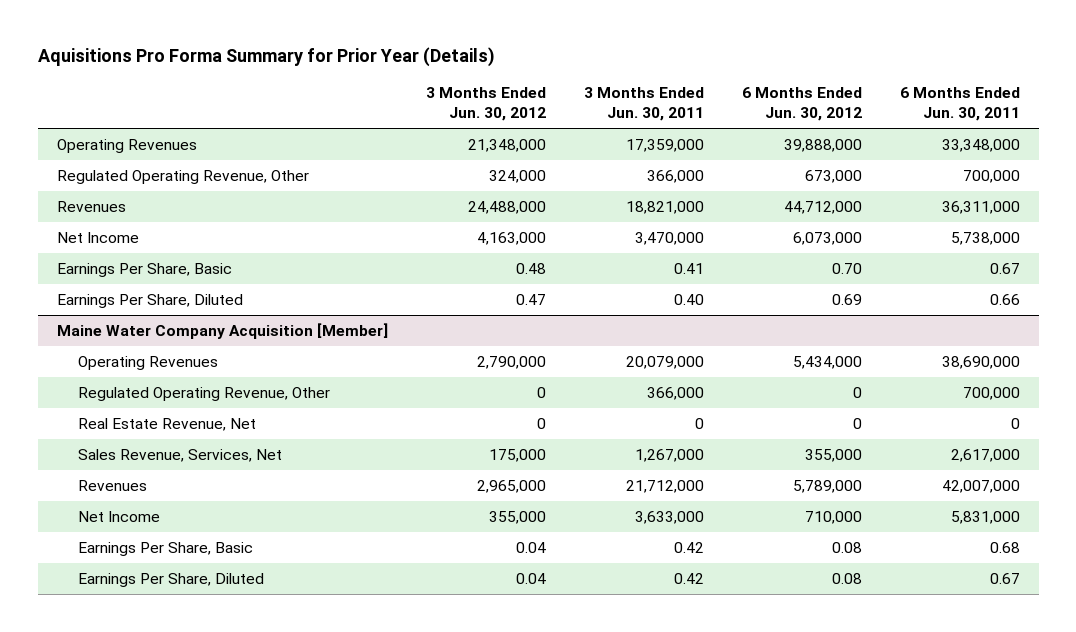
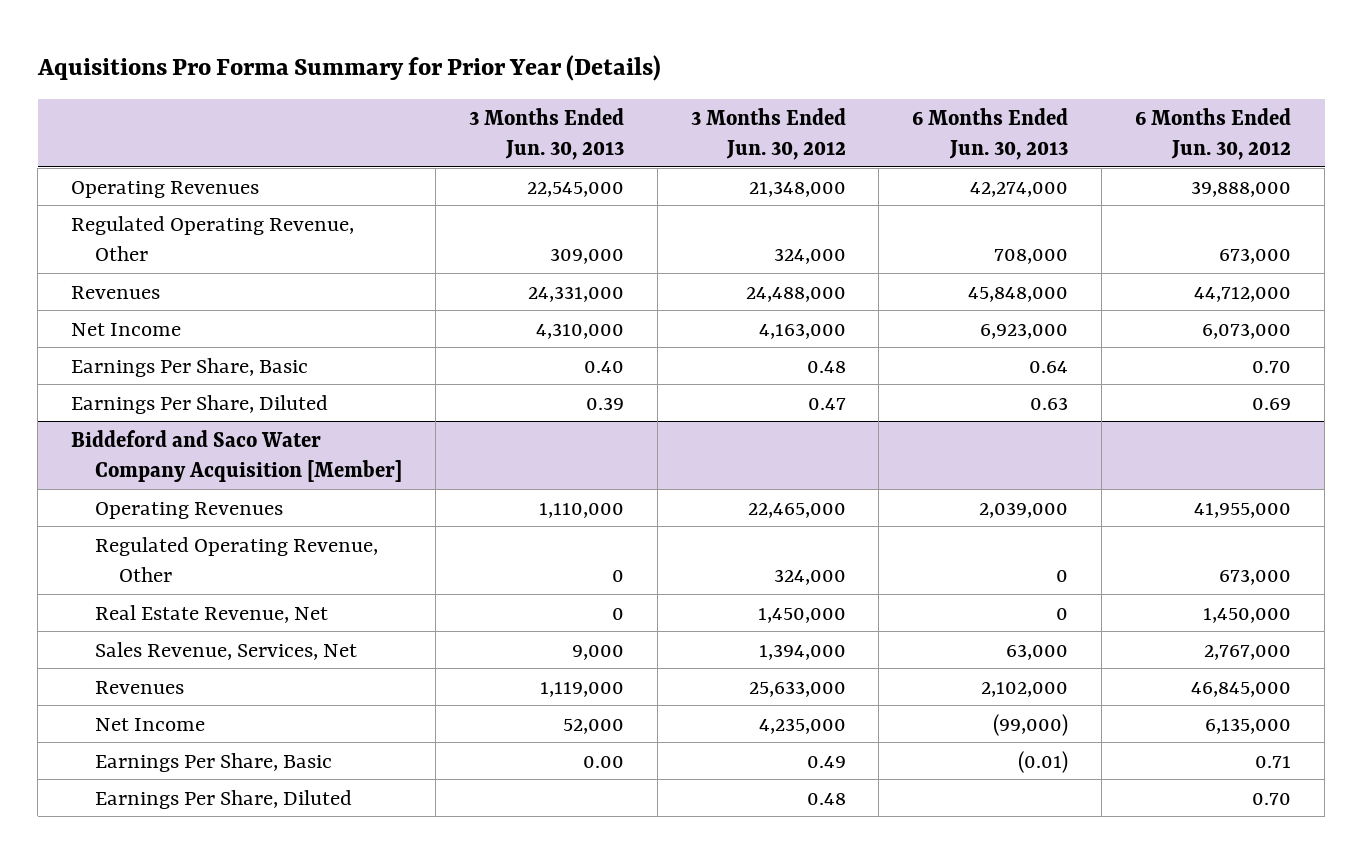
- | 3 Months Ended Jun. 30, 2012 | 3 Months Ended Jun. 30, 2011 | 6 Months Ended Jun. 30, 2012 | 6 Months Ended Jun. 30, 2011
+ | 3 Months Ended Jun. 30, 2013 | 3 Months Ended Jun. 30, 2012 | 6 Months Ended Jun. 30, 2013 | 6 Months Ended Jun. 30, 2012
- Maine Water Company Acquisition [Member]
- Operating Revenues | 2,790,000 | 20,079,000 | 5,434,000 | 38,690,000
- Regulated Operating Revenue, Other | 0 | 366,000 | 0 | 700,000
- Real Estate Revenue, Net | 0 | 0 | 0 | 0
- Sales Revenue, Services, Net | 175,000 | 1,267,000 | 355,000 | 2,617,000
- Revenues | 2,965,000 | 21,712,000 | 5,789,000 | 42,007,000
- Net Income | 355,000 | 3,633,000 | 710,000 | 5,831,000
- Earnings Per Share, Basic | 0.04 | 0.42 | 0.08 | 0.68
- Earnings Per Share, Diluted | 0.04 | 0.42 | 0.08 | 0.67
+ Biddeford and Saco Water Company Acquisition [Member]
+ Operating Revenues | 1,110,000 | 22,465,000 | 2,039,000 | 41,955,000
+ Regulated Operating Revenue, Other | 0 | 324,000 | 0 | 673,000
+ Real Estate Revenue, Net | 0 | 1,450,000 | 0 | 1,450,000
+ Sales Revenue, Services, Net | 9,000 | 1,394,000 | 63,000 | 2,767,000
+ Revenues | 1,119,000 | 25,633,000 | 2,102,000 | 46,845,000
+ Net Income | 52,000 | 4,235,000 | (99,000) | 6,135,000
+ Earnings Per Share, Basic | 0.00 | 0.49 | (0.01) | 0.71
+ Earnings Per Share, Diluted | | 0.48 | | 0.70

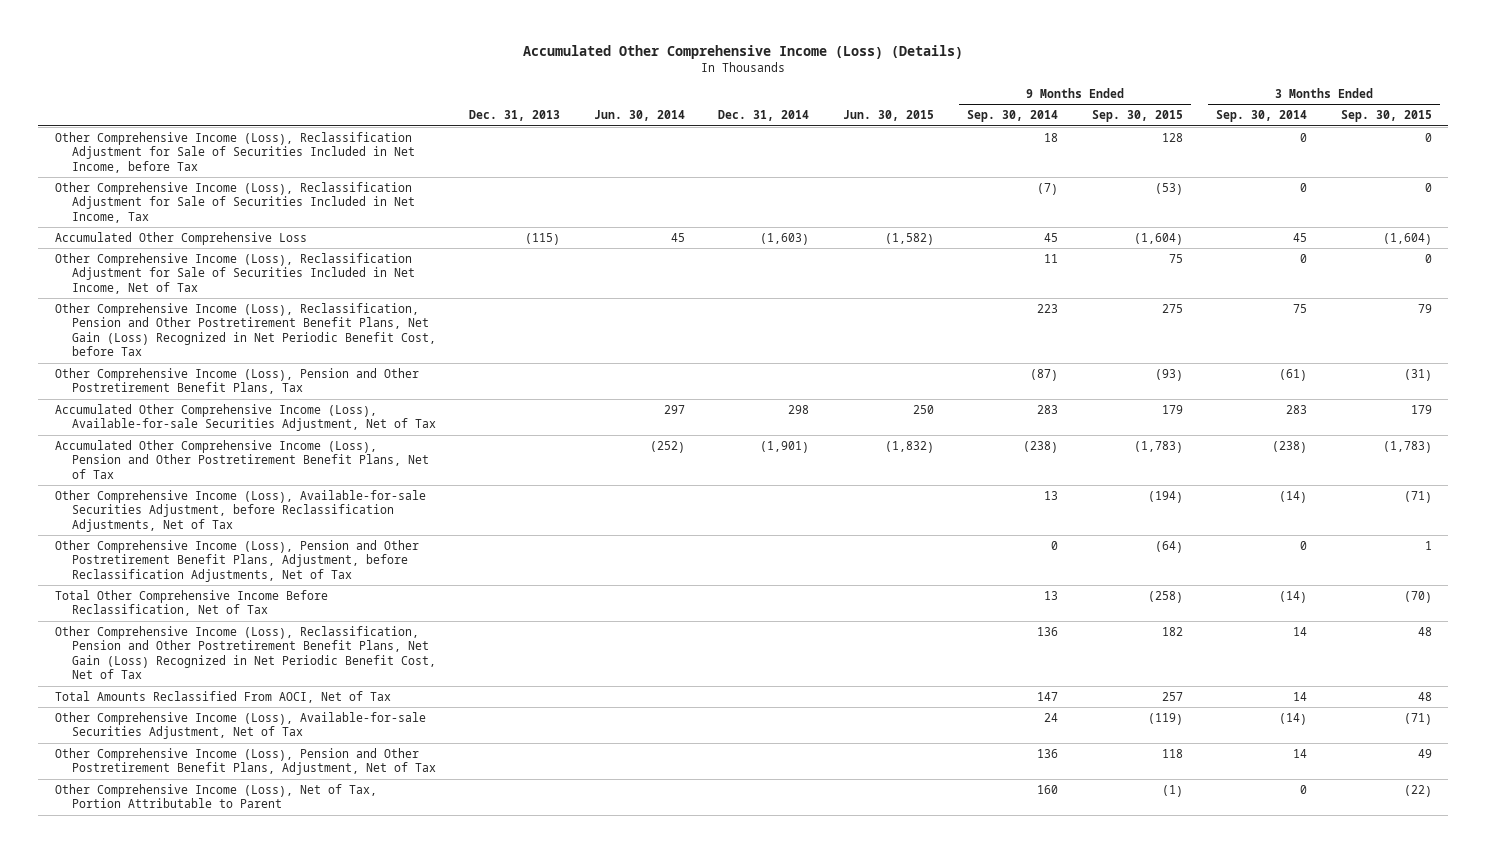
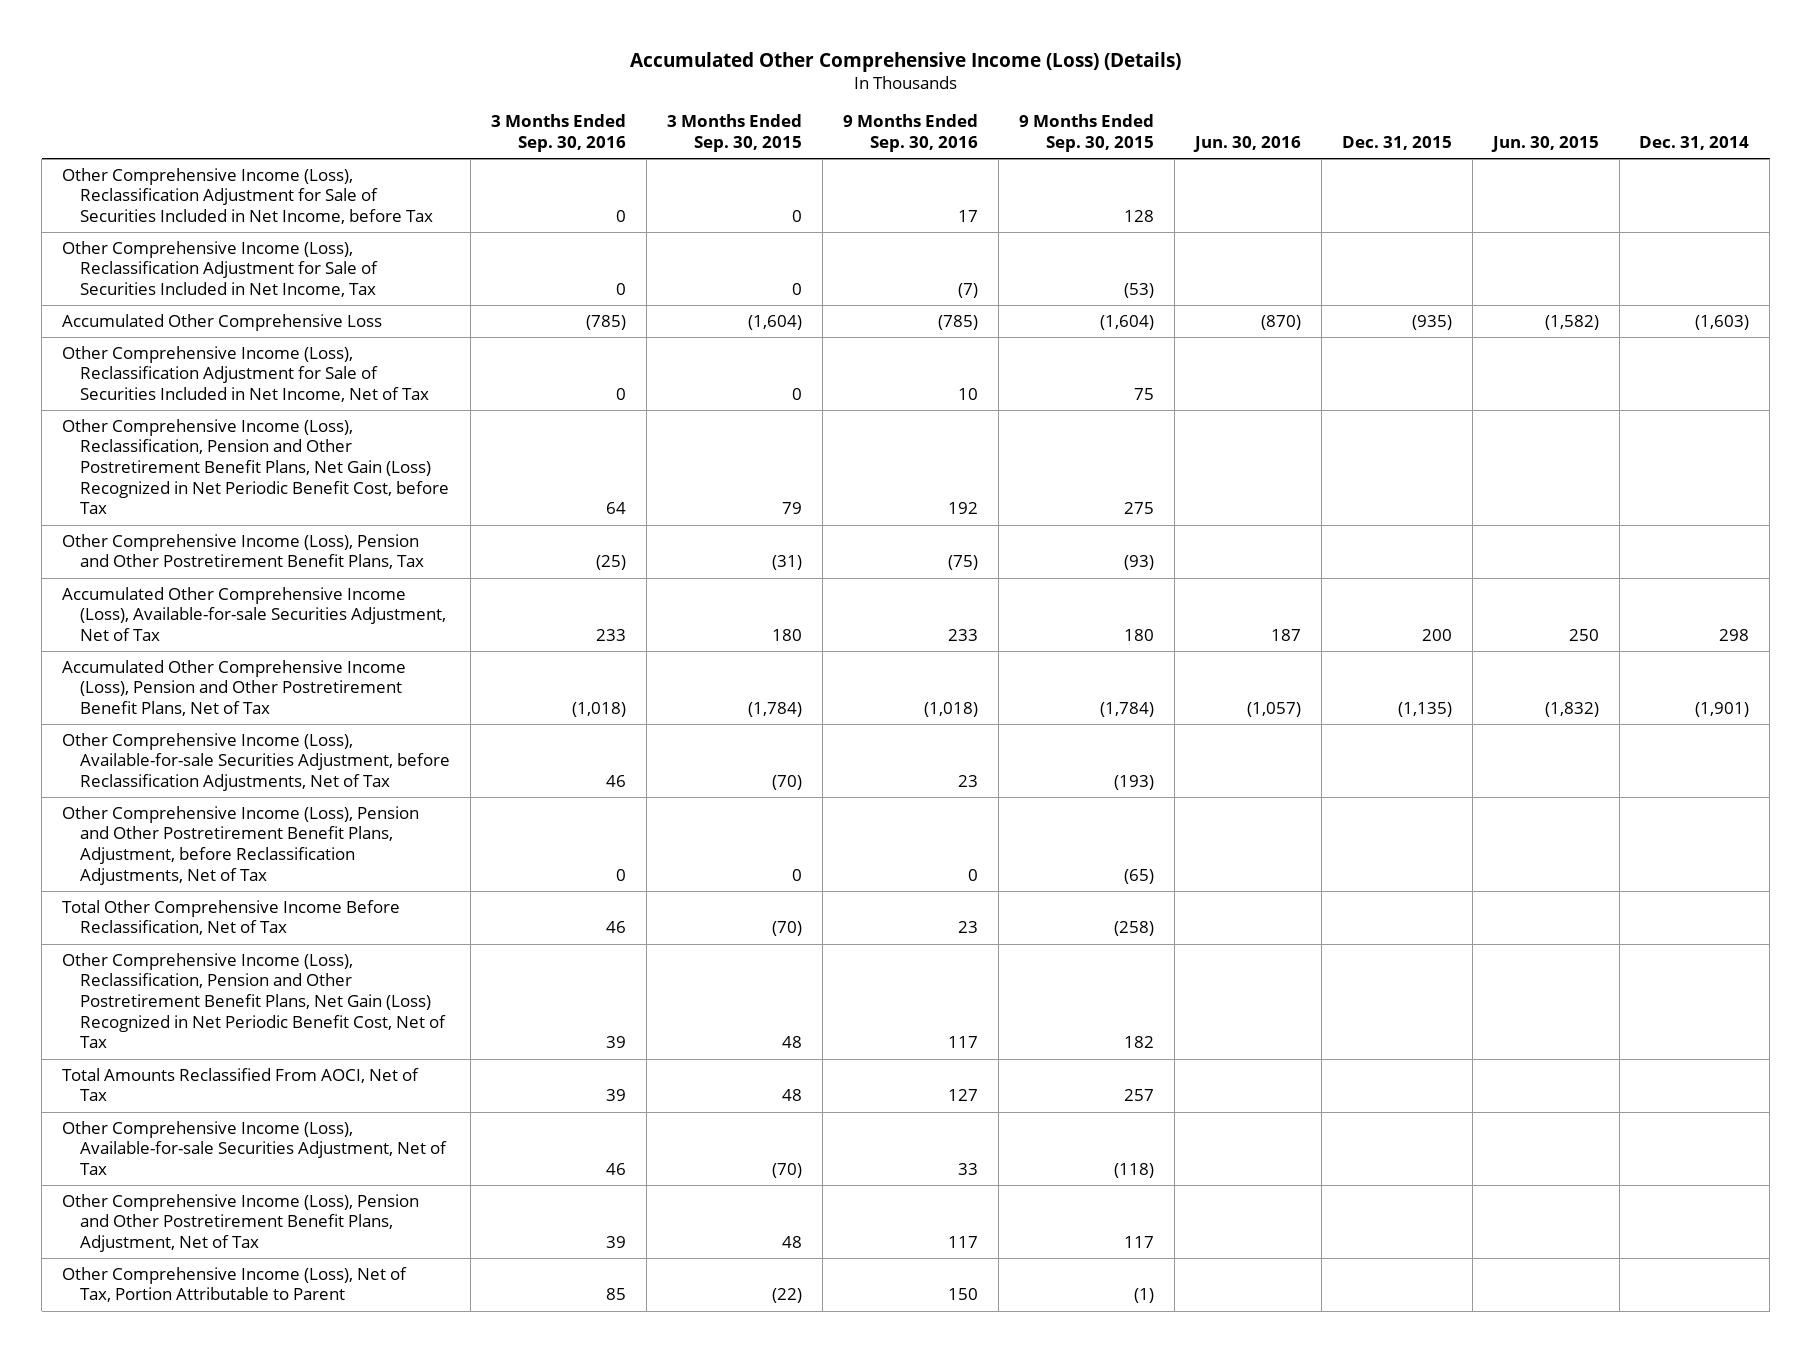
- | Dec. 31, 2013 | Jun. 30, 2014 | Dec. 31, 2014 | Jun. 30, 2015 | 9 Months Ended Sep. 30, 2014 | 9 Months Ended Sep. 30, 2015 | 3 Months Ended Sep. 30, 2014 | 3 Months Ended Sep. 30, 2015
+ | 3 Months Ended Sep. 30, 2016 | 3 Months Ended Sep. 30, 2015 | 9 Months Ended Sep. 30, 2016 | 9 Months Ended Sep. 30, 2015 | Jun. 30, 2016 | Dec. 31, 2015 | Jun. 30, 2015 | Dec. 31, 2014
- Accumulated Other Comprehensive Income (Loss), Available-for-sale Securities Adjustment, Net of Tax | | 297 | 298 | 250 | 283 | 179 | 283 | 179
- Accumulated Other Comprehensive Income (Loss), Pension and Other Postretirement Benefit Plans, Net of Tax | | (252) | (1,901) | (1,832) | (238) | (1,783) | (238) | (1,783)
- Other Comprehensive Income (Loss), Available-for-sale Securities Adjustment, before Reclassification Adjustments, Net of Tax | | | | | 13 | (194) | (14) | (71)
- Other Comprehensive Income (Loss), Pension and Other Postretirement Benefit Plans, Adjustment, before Reclassification Adjustments, Net of Tax | | | | | 0 | (64) | 0 | 1
+ Accumulated Other Comprehensive Income (Loss), Available-for-sale Securities Adjustment, Net of Tax | 233 | 180 | 233 | 180 | 187 | 200 | 250 | 298
+ Accumulated Other Comprehensive Income (Loss), Pension and Other Postretirement Benefit Plans, Net of Tax | (1,018) | (1,784) | (1,018) | (1,784) | (1,057) | (1,135) | (1,832) | (1,901)
+ Other Comprehensive Income (Loss), Available-for-sale Securities Adjustment, before Reclassification Adjustments, Net of Tax | 46 | (70) | 23 | (193) | | | |
+ Other Comprehensive Income (Loss), Pension and Other Postretirement Benefit Plans, Adjustment, before Reclassification Adjustments, Net of Tax | 0 | 0 | 0 | (65) | | | |
- Other Comprehensive Income (Loss), Available-for-sale Securities Adjustment, Net of Tax | | | | | 24 | (119) | (14) | (71)
- Other Comprehensive Income (Loss), Pension and Other Postretirement Benefit Plans, Adjustment, Net of Tax | | | | | 136 | 118 | 14 | 49
+ Other Comprehensive Income (Loss), Available-for-sale Securities Adjustment, Net of Tax | 46 | (70) | 33 | (118) | | | |
+ Other Comprehensive Income (Loss), Pension and Other Postretirement Benefit Plans, Adjustment, Net of Tax | 39 | 48 | 117 | 117 | | | |

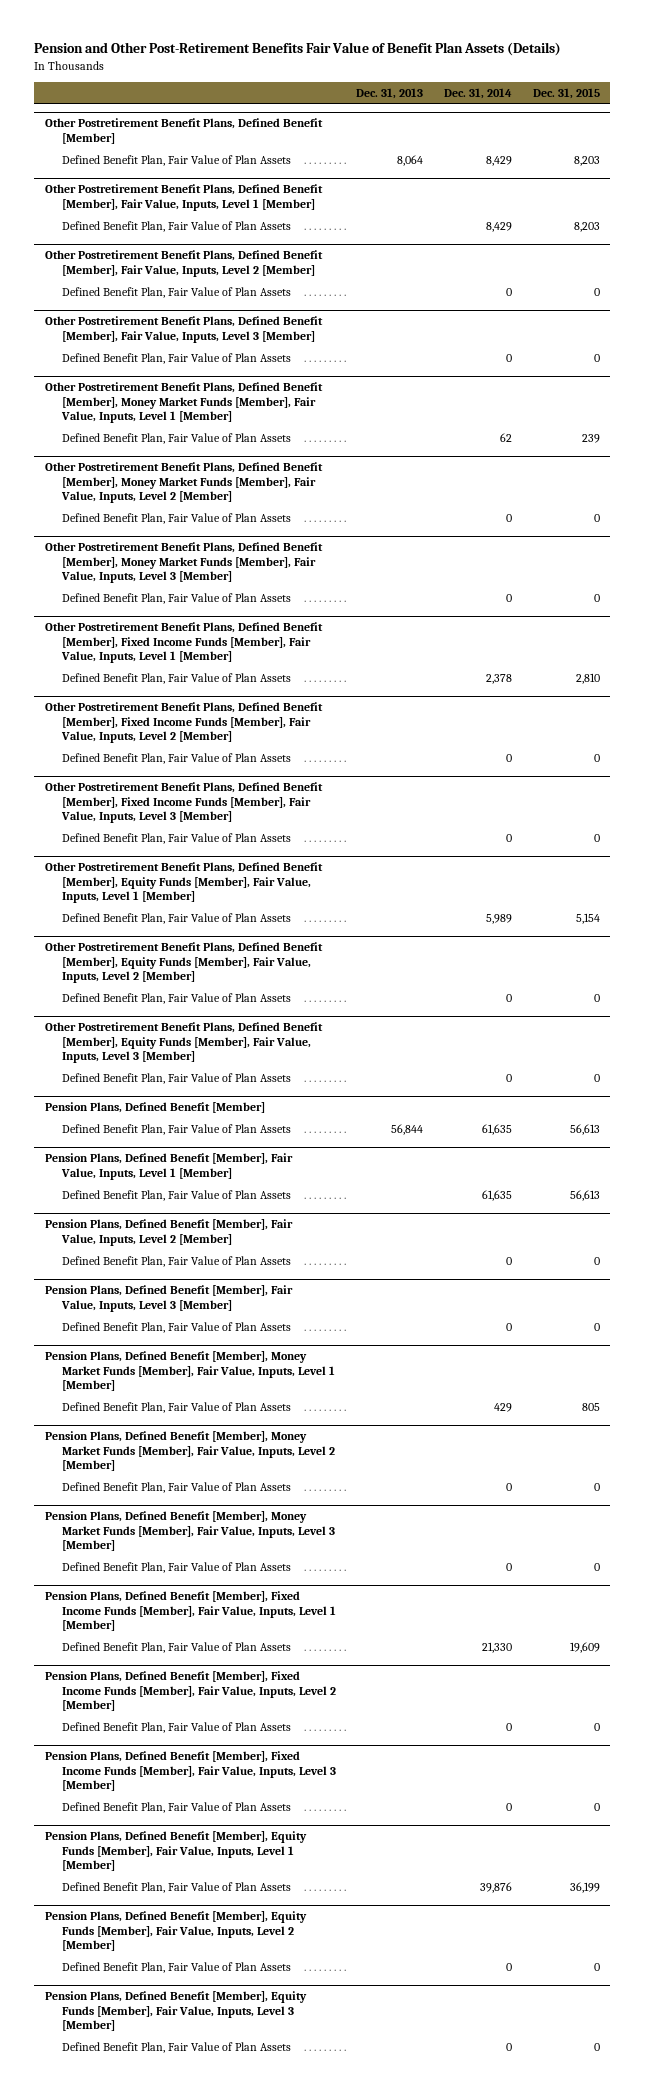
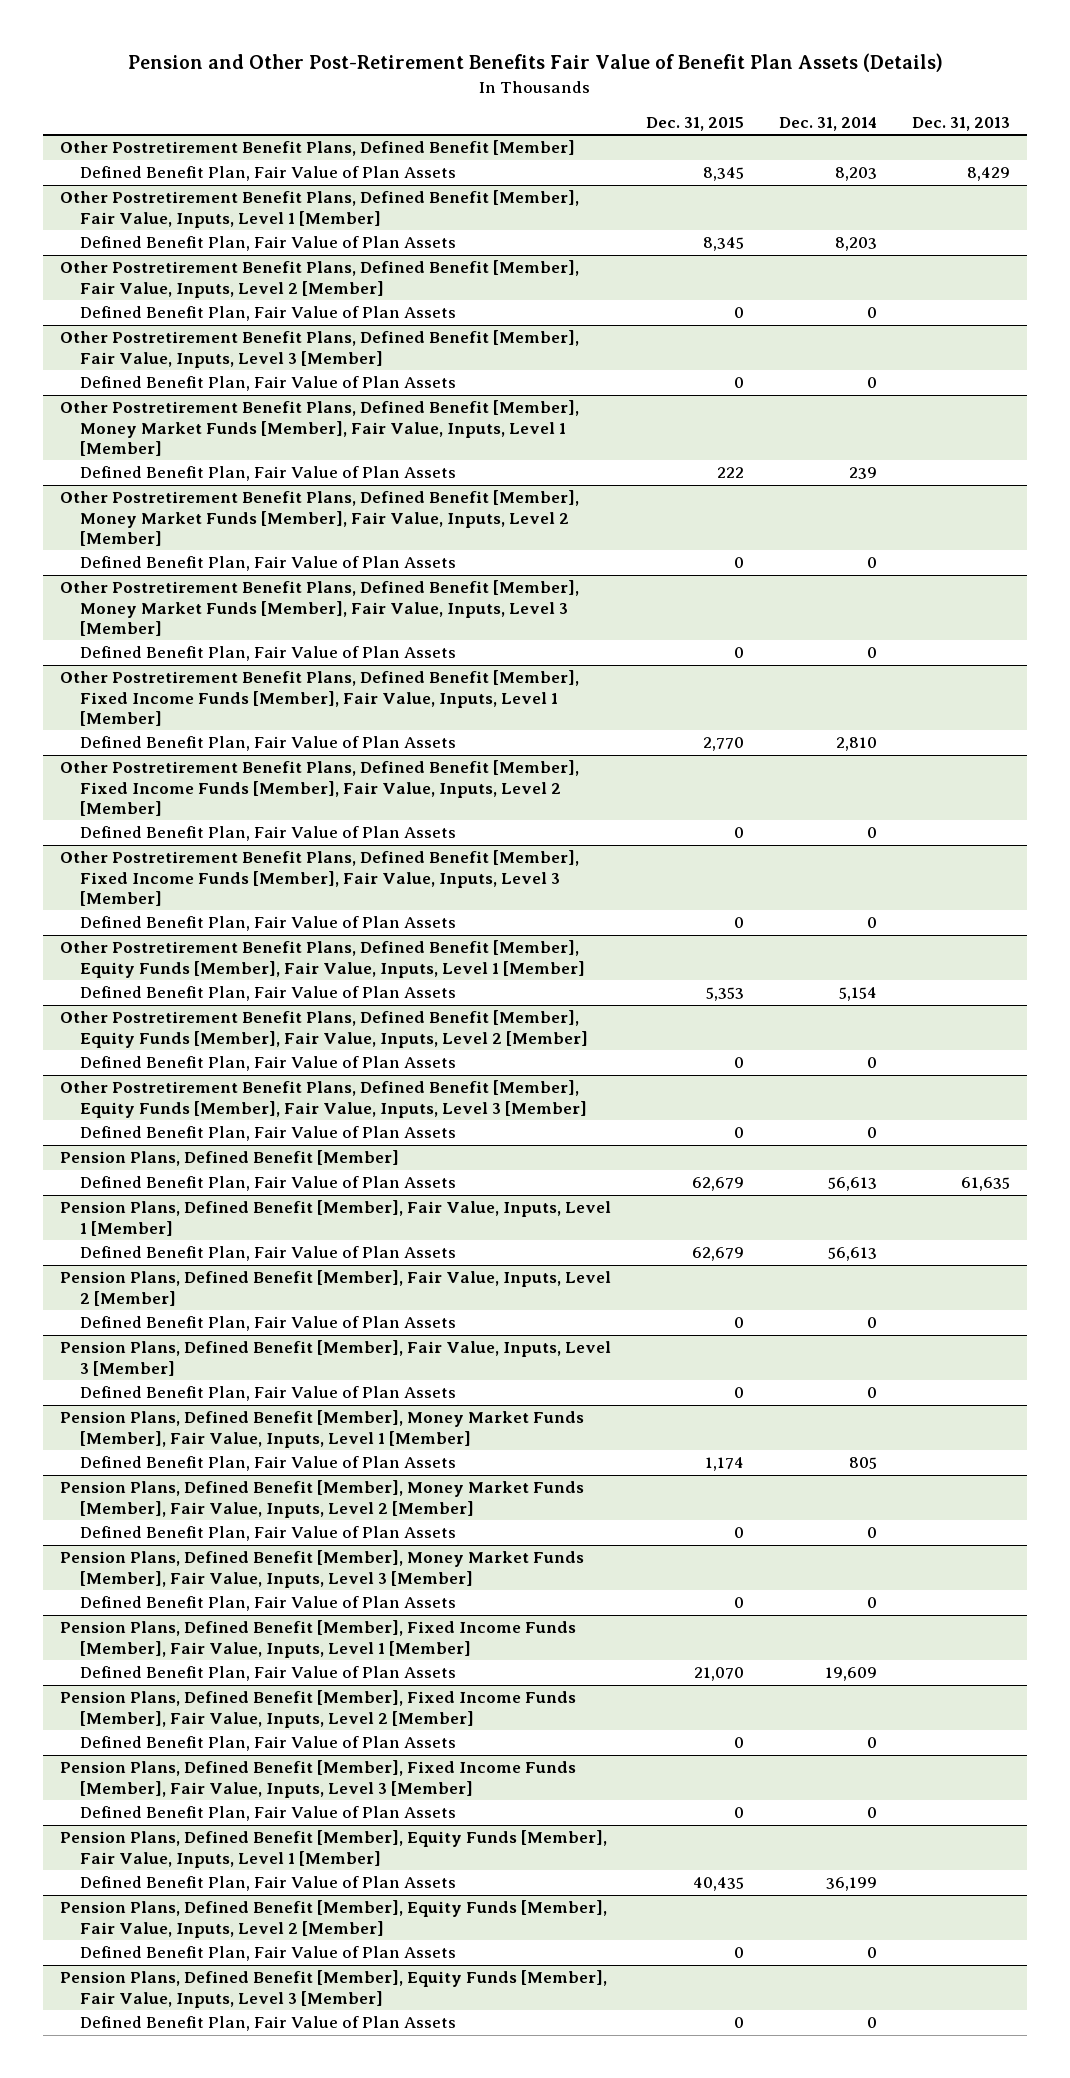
- | Dec. 31, 2013 | Dec. 31, 2014 | Dec. 31, 2015
+ | Dec. 31, 2015 | Dec. 31, 2014 | Dec. 31, 2013
@ Other Postretirement Benefit Plans, Defined Benefit [Member]
- Defined Benefit Plan, Fair Value of Plan Assets | 8,064 | 8,429 | 8,203
+ Defined Benefit Plan, Fair Value of Plan Assets | 8,345 | 8,203 | 8,429
@ Other Postretirement Benefit Plans, Defined Benefit [Member], Fair Value, Inputs, Level 1 [Member]
- Defined Benefit Plan, Fair Value of Plan Assets | | 8,429 | 8,203
+ Defined Benefit Plan, Fair Value of Plan Assets | 8,345 | 8,203 |
@ Other Postretirement Benefit Plans, Defined Benefit [Member], Money Market Funds [Member], Fair Value, Inputs, Level 1 [Member]
- Defined Benefit Plan, Fair Value of Plan Assets | | 62 | 239
+ Defined Benefit Plan, Fair Value of Plan Assets | 222 | 239 |
@ Other Postretirement Benefit Plans, Defined Benefit [Member], Fixed Income Funds [Member], Fair Value, Inputs, Level 1 [Member]
- Defined Benefit Plan, Fair Value of Plan Assets | | 2,378 | 2,810
+ Defined Benefit Plan, Fair Value of Plan Assets | 2,770 | 2,810 |
@ Other Postretirement Benefit Plans, Defined Benefit [Member], Equity Funds [Member], Fair Value, Inputs, Level 1 [Member]
- Defined Benefit Plan, Fair Value of Plan Assets | | 5,989 | 5,154
+ Defined Benefit Plan, Fair Value of Plan Assets | 5,353 | 5,154 |
@ Pension Plans, Defined Benefit [Member]
- Defined Benefit Plan, Fair Value of Plan Assets | 56,844 | 61,635 | 56,613
+ Defined Benefit Plan, Fair Value of Plan Assets | 62,679 | 56,613 | 61,635
@ Pension Plans, Defined Benefit [Member], Fair Value, Inputs, Level 1 [Member]
- Defined Benefit Plan, Fair Value of Plan Assets | | 61,635 | 56,613
+ Defined Benefit Plan, Fair Value of Plan Assets | 62,679 | 56,613 |
@ Pension Plans, Defined Benefit [Member], Money Market Funds [Member], Fair Value, Inputs, Level 1 [Member]
- Defined Benefit Plan, Fair Value of Plan Assets | | 429 | 805
+ Defined Benefit Plan, Fair Value of Plan Assets | 1,174 | 805 |
@ Pension Plans, Defined Benefit [Member], Fixed Income Funds [Member], Fair Value, Inputs, Level 1 [Member]
- Defined Benefit Plan, Fair Value of Plan Assets | | 21,330 | 19,609
+ Defined Benefit Plan, Fair Value of Plan Assets | 21,070 | 19,609 |
@ Pension Plans, Defined Benefit [Member], Equity Funds [Member], Fair Value, Inputs, Level 1 [Member]
- Defined Benefit Plan, Fair Value of Plan Assets | | 39,876 | 36,199
+ Defined Benefit Plan, Fair Value of Plan Assets | 40,435 | 36,199 |

